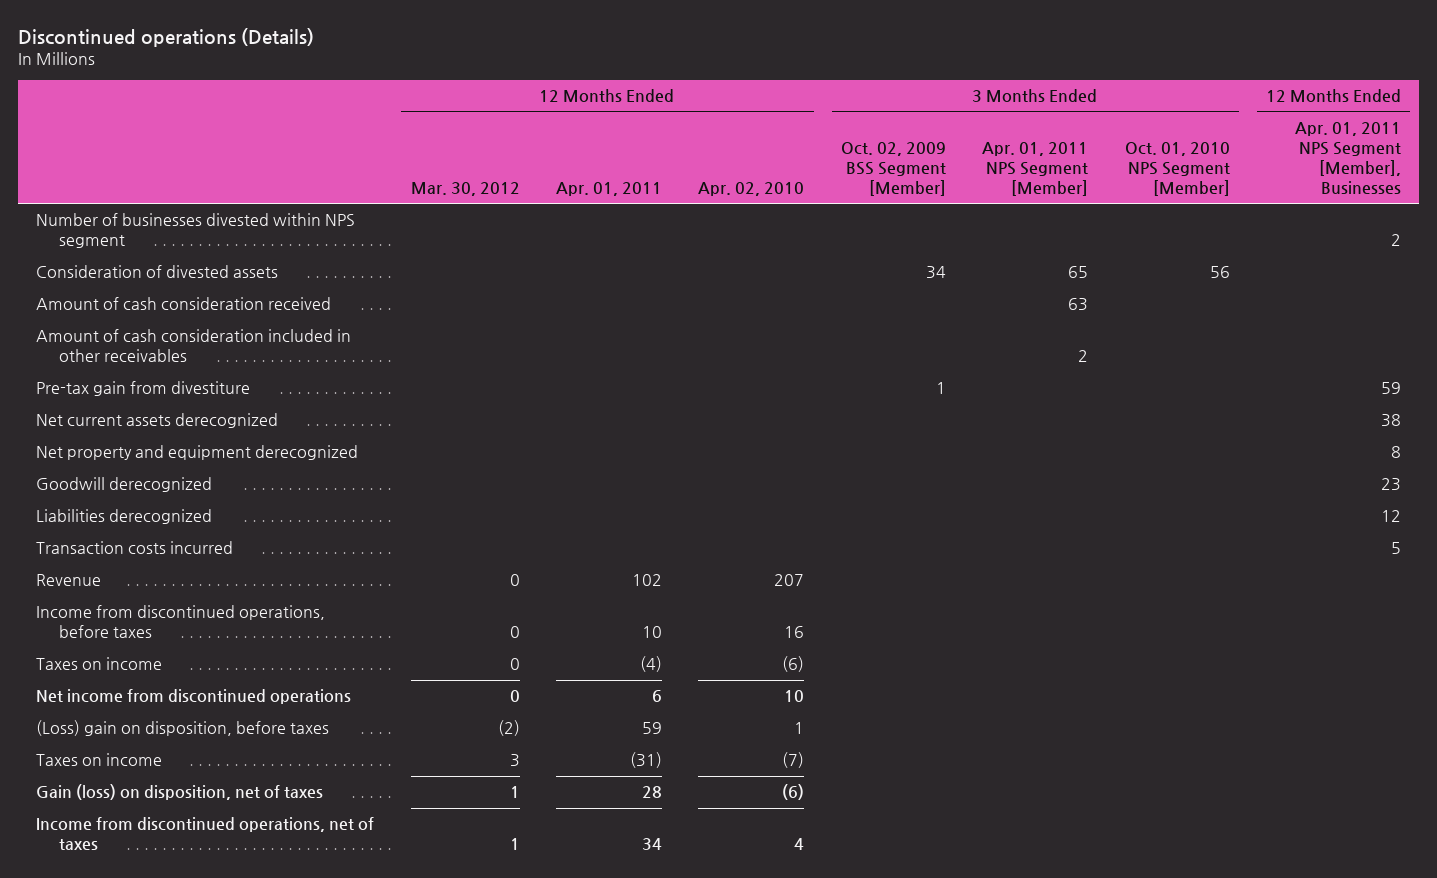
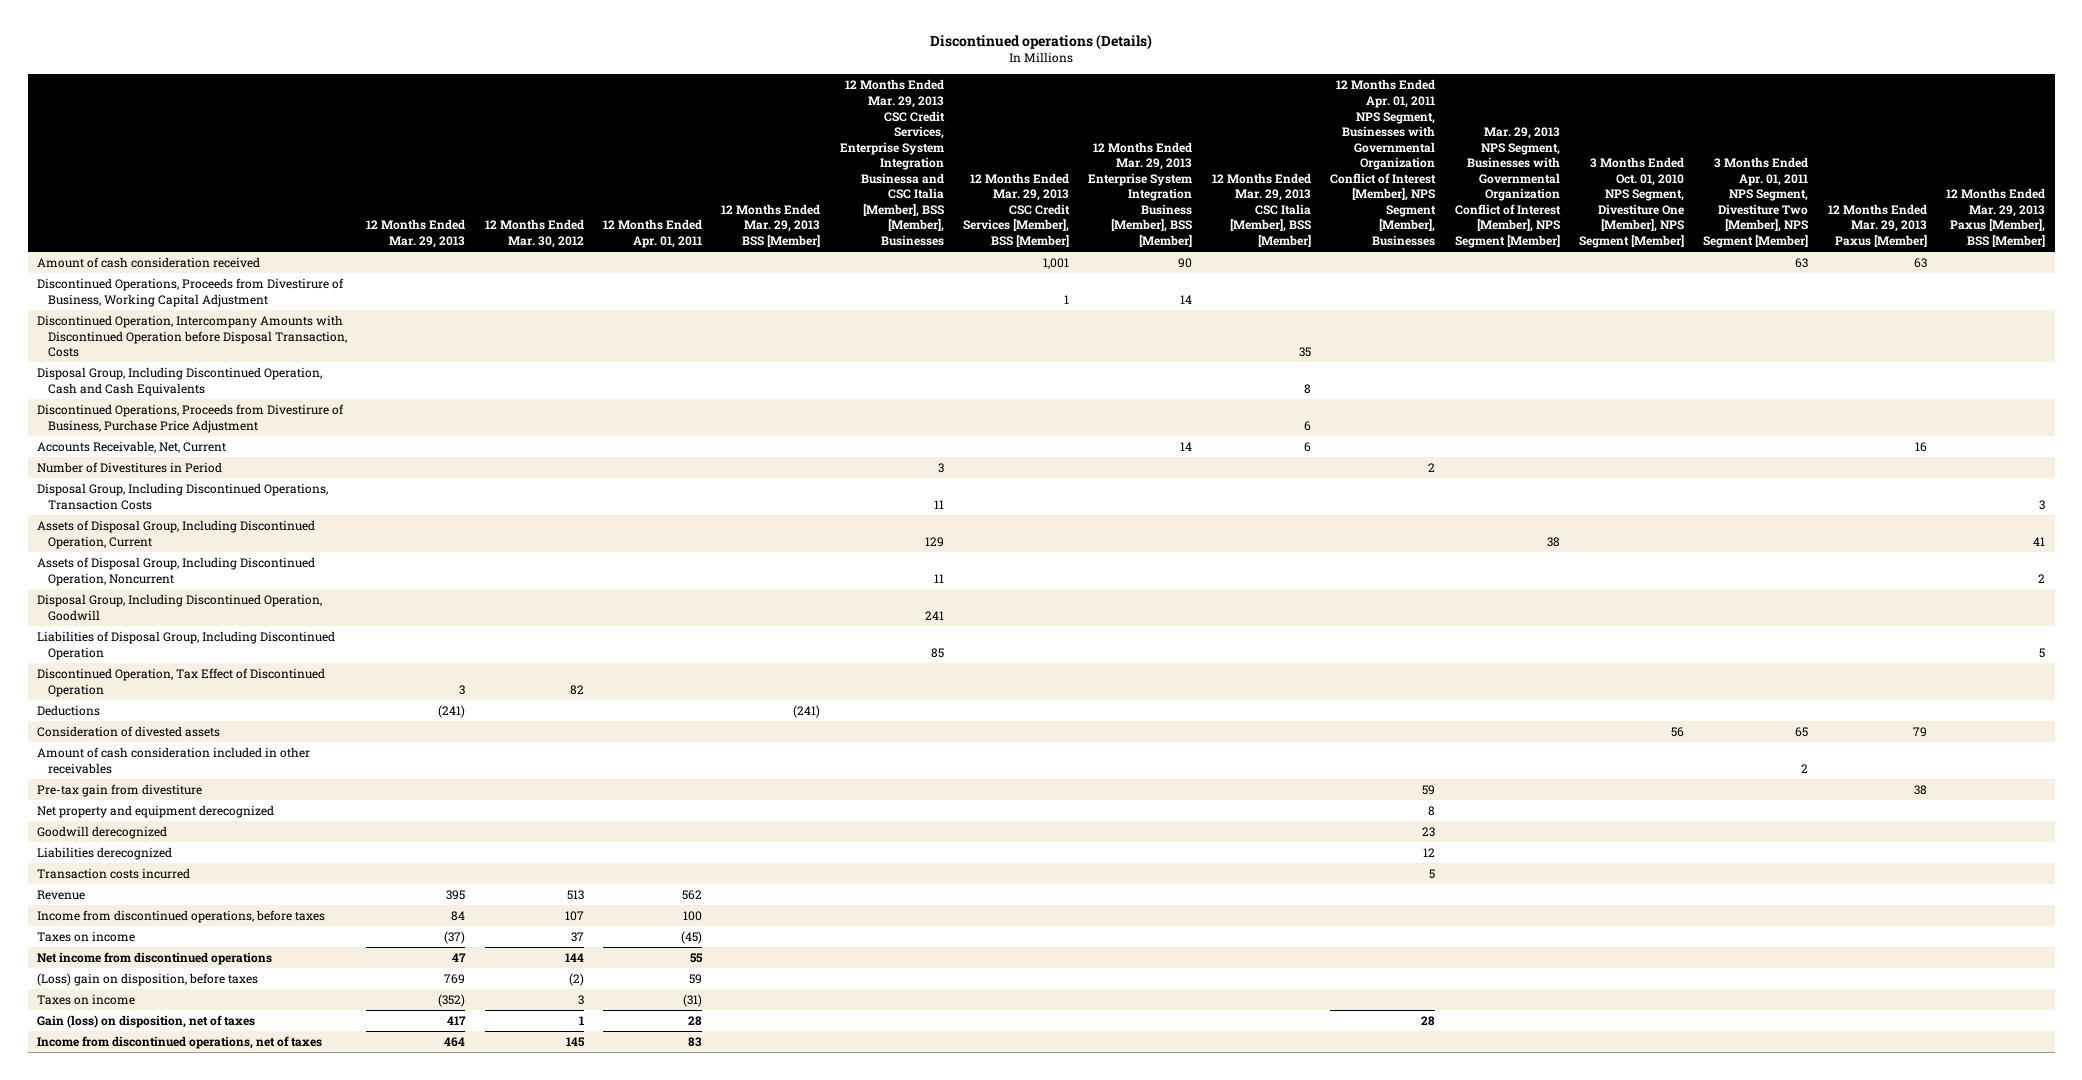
- | 12 Months Ended Mar. 30, 2012 | 12 Months Ended Apr. 01, 2011 | 12 Months Ended Apr. 02, 2010 | 3 Months Ended Oct. 02, 2009 BSS Segment [Member] | 3 Months Ended Apr. 01, 2011 NPS Segment [Member] | 3 Months Ended Oct. 01, 2010 NPS Segment [Member] | 12 Months Ended Apr. 01, 2011 NPS Segment [Member], Businesses
+ | 12 Months Ended Mar. 29, 2013 | 12 Months Ended Mar. 30, 2012 | 12 Months Ended Apr. 01, 2011 | 12 Months Ended Mar. 29, 2013 BSS [Member] | 12 Months Ended Mar. 29, 2013 CSC Credit Services, Enterprise System Integration Businessa and CSC Italia [Member], BSS [Member], Businesses | 12 Months Ended Mar. 29, 2013 CSC Credit Services [Member], BSS [Member] | 12 Months Ended Mar. 29, 2013 Enterprise System Integration Business [Member], BSS [Member] | 12 Months Ended Mar. 29, 2013 CSC Italia [Member], BSS [Member] | 12 Months Ended Apr. 01, 2011 NPS Segment, Businesses with Governmental Organization Conflict of Interest [Member], NPS Segment [Member], Businesses | Mar. 29, 2013 NPS Segment, Businesses with Governmental Organization Conflict of Interest [Member], NPS Segment [Member] | 3 Months Ended Oct. 01, 2010 NPS Segment, Divestiture One [Member], NPS Segment [Member] | 3 Months Ended Apr. 01, 2011 NPS Segment, Divestiture Two [Member], NPS Segment [Member] | 12 Months Ended Mar. 29, 2013 Paxus [Member] | 12 Months Ended Mar. 29, 2013 Paxus [Member], BSS [Member]
- Number of businesses divested within NPS segment | | | | | | | 2
+ Discontinued Operations, Proceeds from Divestirure of Business, Working Capital Adjustment | | | | | | 1 | 14 | | | | | | |
+ Discontinued Operation, Intercompany Amounts with Discontinued Operation before Disposal Transaction, Costs | | | | | | | | 35 | | | | | |
+ Disposal Group, Including Discontinued Operation, Cash and Cash Equivalents | | | | | | | | 8 | | | | | |
+ Discontinued Operations, Proceeds from Divestirure of Business, Purchase Price Adjustment | | | | | | | | 6 | | | | | |
+ Accounts Receivable, Net, Current | | | | | | | 14 | 6 | | | | | 16 |
+ Number of Divestitures in Period | | | | | 3 | | | | 2 | | | | |
+ Disposal Group, Including Discontinued Operations, Transaction Costs | | | | | 11 | | | | | | | | | 3
+ Assets of Disposal Group, Including Discontinued Operation, Current | | | | | 129 | | | | | 38 | | | | 41
+ Assets of Disposal Group, Including Discontinued Operation, Noncurrent | | | | | 11 | | | | | | | | | 2
+ Disposal Group, Including Discontinued Operation, Goodwill | | | | | 241 | | | | | | | | |
+ Liabilities of Disposal Group, Including Discontinued Operation | | | | | 85 | | | | | | | | | 5
+ Discontinued Operation, Tax Effect of Discontinued Operation | 3 | 82 | | | | | | | | | | | |
+ Deductions | (241) | | | (241) | | | | | | | | | |
moved down: Consideration of divested assets | | | | | | | | | | | 56 | 65 | 79 |
- Net current assets derecognized | | | | | | | 38
- Revenue | 0 | 102 | 207 | | | |
- Income from discontinued operations, before taxes | 0 | 10 | 16 | | | |
- Taxes on income | 0 | (4) | (6) | | | |
- Net income from discontinued operations | 0 | 6 | 10 | | | |
+ Revenue | 395 | 513 | 562 | | | | | | | | | | |
+ Income from discontinued operations, before taxes | 84 | 107 | 100 | | | | | | | | | | |
+ Taxes on income | (37) | 37 | (45) | | | | | | | | | | |
+ Net income from discontinued operations | 47 | 144 | 55 | | | | | | | | | | |
- Income from discontinued operations, net of taxes | 1 | 34 | 4 | | | |
+ Income from discontinued operations, net of taxes | 464 | 145 | 83 | | | | | | | | | | |

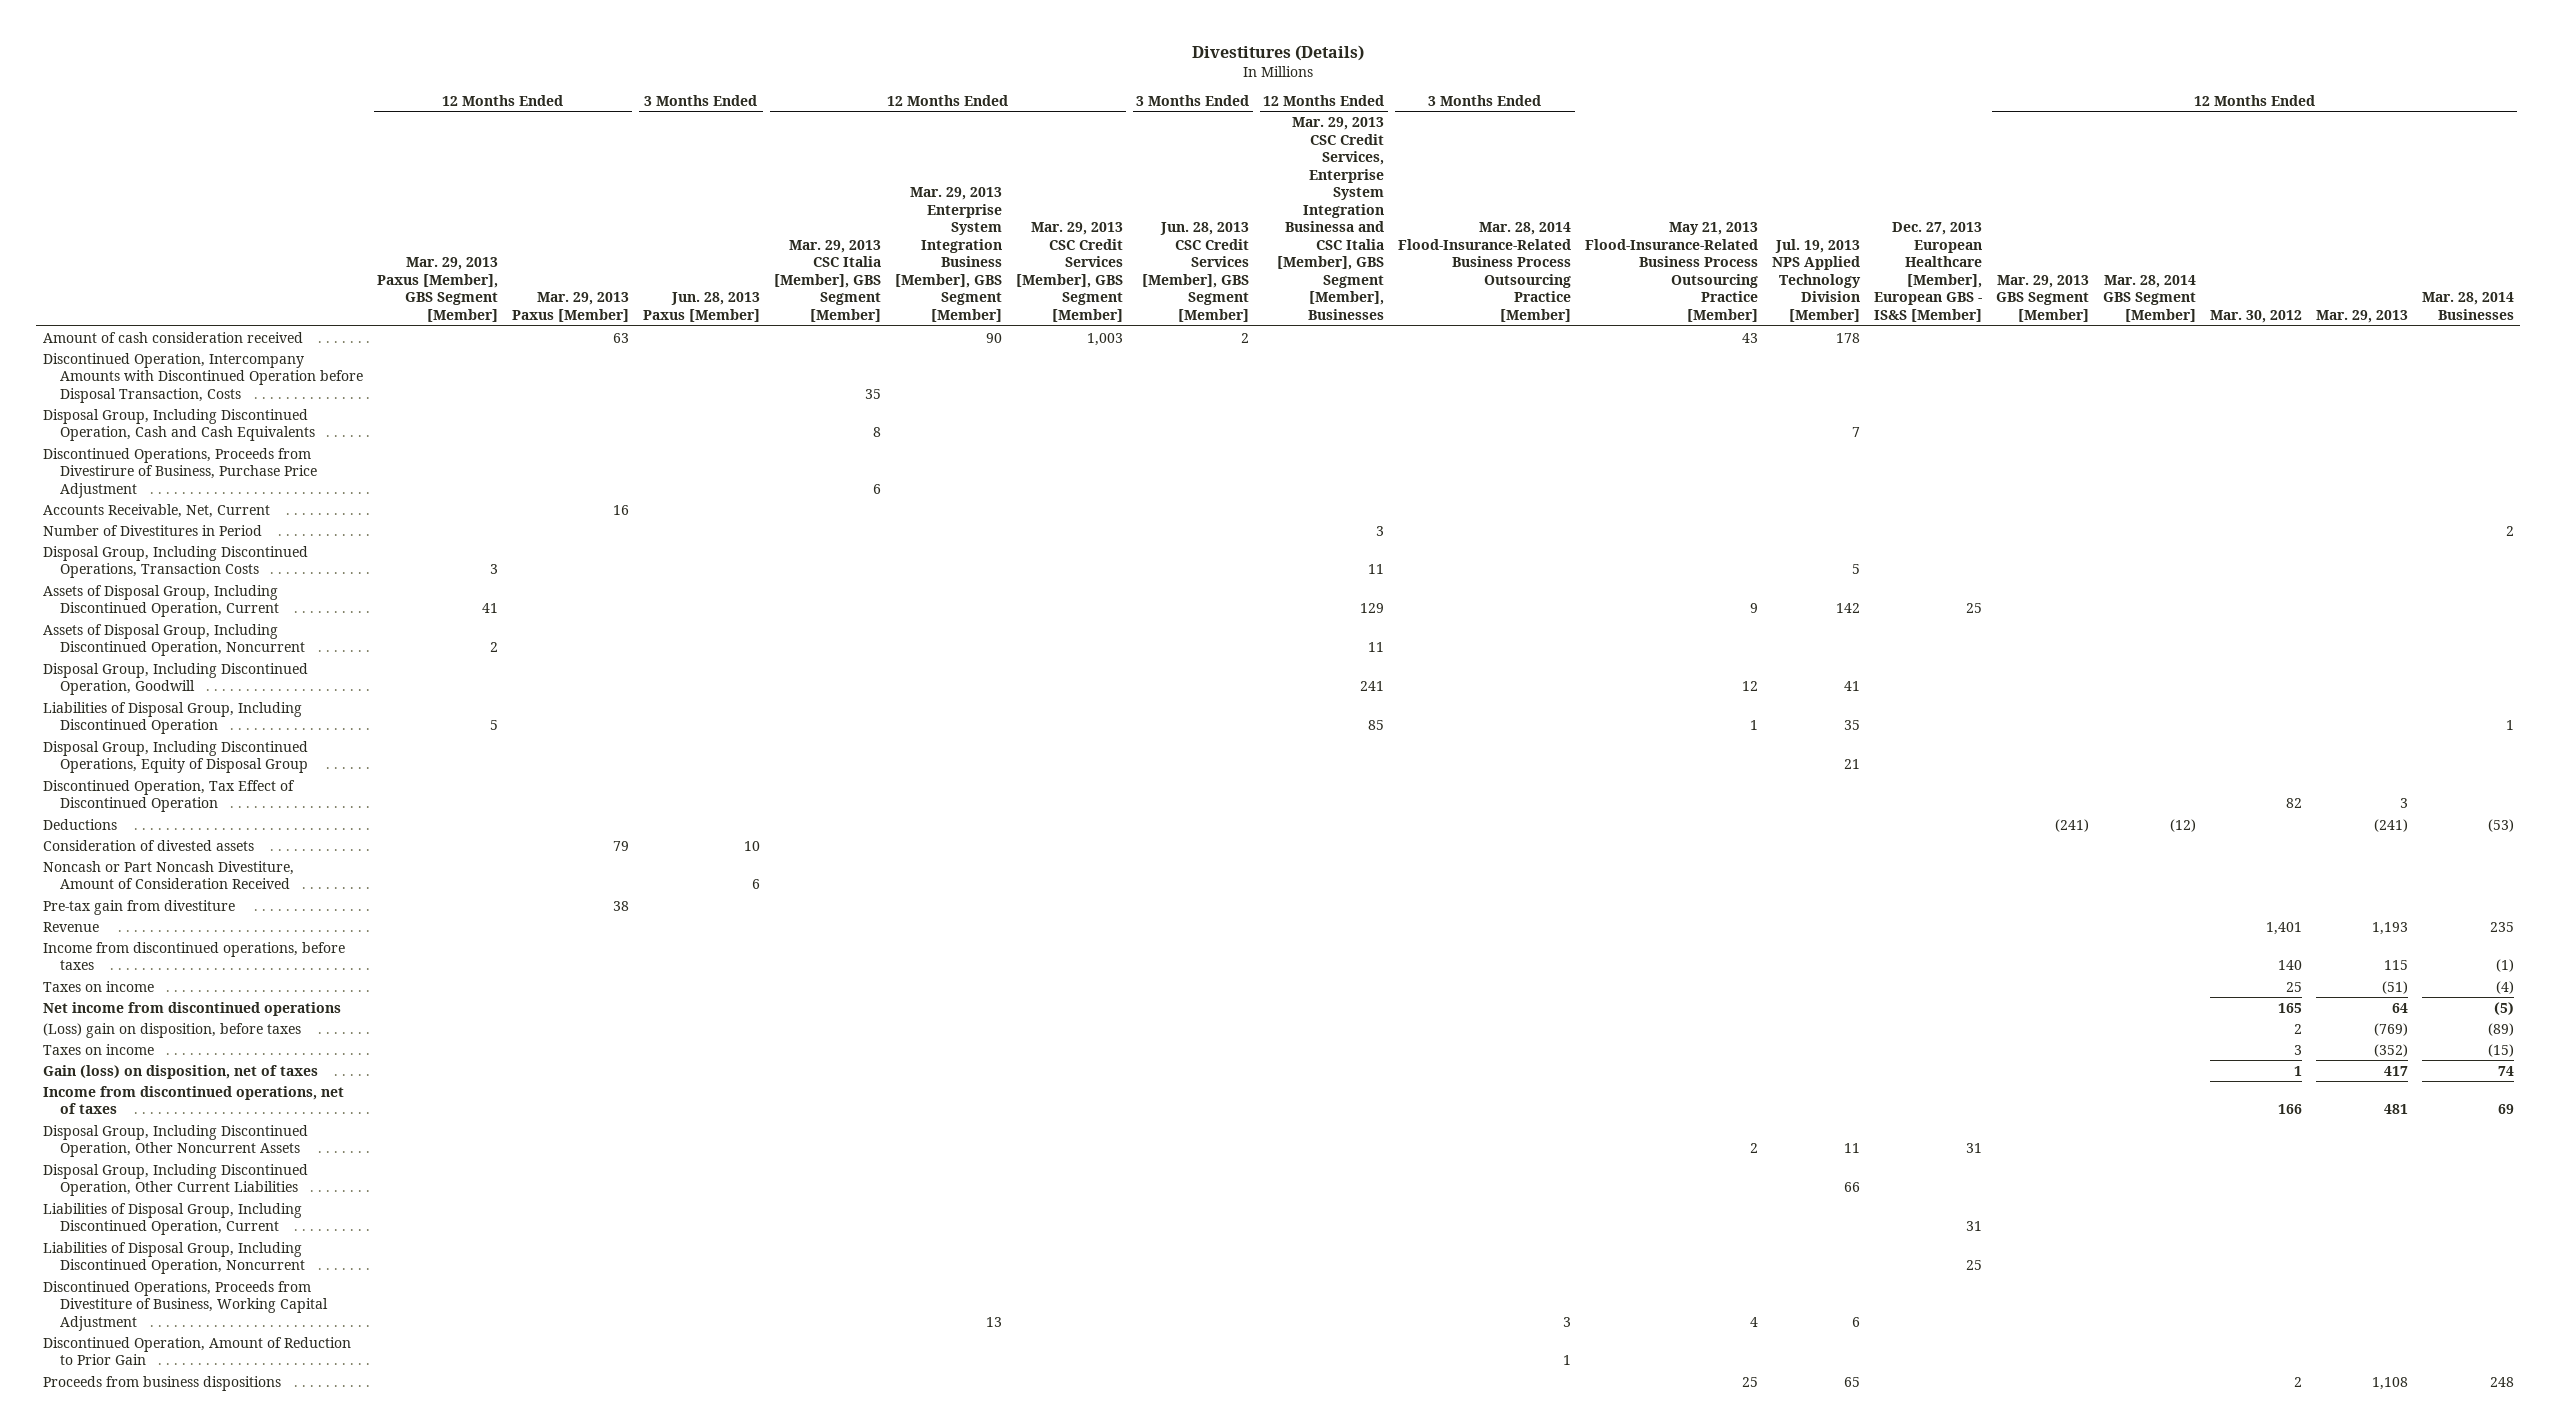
- Discontinued operations (Details)
+ Divestitures (Details)
- | 12 Months Ended Mar. 29, 2013 | 12 Months Ended Mar. 30, 2012 | 12 Months Ended Apr. 01, 2011 | 12 Months Ended Mar. 29, 2013 BSS [Member] | 12 Months Ended Mar. 29, 2013 CSC Credit Services, Enterprise System Integration Businessa and CSC Italia [Member], BSS [Member], Businesses | 12 Months Ended Mar. 29, 2013 CSC Credit Services [Member], BSS [Member] | 12 Months Ended Mar. 29, 2013 Enterprise System Integration Business [Member], BSS [Member] | 12 Months Ended Mar. 29, 2013 CSC Italia [Member], BSS [Member] | 12 Months Ended Apr. 01, 2011 NPS Segment, Businesses with Governmental Organization Conflict of Interest [Member], NPS Segment [Member], Businesses | Mar. 29, 2013 NPS Segment, Businesses with Governmental Organization Conflict of Interest [Member], NPS Segment [Member] | 3 Months Ended Oct. 01, 2010 NPS Segment, Divestiture One [Member], NPS Segment [Member] | 3 Months Ended Apr. 01, 2011 NPS Segment, Divestiture Two [Member], NPS Segment [Member] | 12 Months Ended Mar. 29, 2013 Paxus [Member] | 12 Months Ended Mar. 29, 2013 Paxus [Member], BSS [Member]
+ | 12 Months Ended Mar. 29, 2013 Paxus [Member], GBS Segment [Member] | 12 Months Ended Mar. 29, 2013 Paxus [Member] | 3 Months Ended Jun. 28, 2013 Paxus [Member] | 12 Months Ended Mar. 29, 2013 CSC Italia [Member], GBS Segment [Member] | 12 Months Ended Mar. 29, 2013 Enterprise System Integration Business [Member], GBS Segment [Member] | 12 Months Ended Mar. 29, 2013 CSC Credit Services [Member], GBS Segment [Member] | 3 Months Ended Jun. 28, 2013 CSC Credit Services [Member], GBS Segment [Member] | 12 Months Ended Mar. 29, 2013 CSC Credit Services, Enterprise System Integration Businessa and CSC Italia [Member], GBS Segment [Member], Businesses | 3 Months Ended Mar. 28, 2014 Flood-Insurance-Related Business Process Outsourcing Practice [Member] | May 21, 2013 Flood-Insurance-Related Business Process Outsourcing Practice [Member] | Jul. 19, 2013 NPS Applied Technology Division [Member] | Dec. 27, 2013 European Healthcare [Member], European GBS - IS&S [Member] | 12 Months Ended Mar. 29, 2013 GBS Segment [Member] | 12 Months Ended Mar. 28, 2014 GBS Segment [Member] | 12 Months Ended Mar. 30, 2012 | 12 Months Ended Mar. 29, 2013 | 12 Months Ended Mar. 28, 2014 Businesses
- Discontinued Operations, Proceeds from Divestirure of Business, Working Capital Adjustment | | | | | | 1 | 14 | | | | | | |
+ Disposal Group, Including Discontinued Operations, Equity of Disposal Group | | | | | | | | | | | 21 | | | | | |
- Amount of cash consideration included in other receivables | | | | | | | | | | | | 2 | |
+ Noncash or Part Noncash Divestiture, Amount of Consideration Received | | | 6 | | | | | | | | | | | | | |
- Net property and equipment derecognized | | | | | | | | | 8 | | | | |
- Goodwill derecognized | | | | | | | | | 23 | | | | |
- Liabilities derecognized | | | | | | | | | 12 | | | | |
- Transaction costs incurred | | | | | | | | | 5 | | | | |
- Revenue | 395 | 513 | 562 | | | | | | | | | | |
- Income from discontinued operations, before taxes | 84 | 107 | 100 | | | | | | | | | | |
- Taxes on income | (37) | 37 | (45) | | | | | | | | | | |
- Net income from discontinued operations | 47 | 144 | 55 | | | | | | | | | | |
- (Loss) gain on disposition, before taxes | 769 | (2) | 59 | | | | | | | | | | |
+ Revenue | | | | | | | | | | | | | | | 1,401 | 1,193 | 235
+ Income from discontinued operations, before taxes | | | | | | | | | | | | | | | 140 | 115 | (1)
+ Taxes on income | | | | | | | | | | | | | | | 25 | (51) | (4)
+ Net income from discontinued operations | | | | | | | | | | | | | | | 165 | 64 | (5)
+ (Loss) gain on disposition, before taxes | | | | | | | | | | | | | | | 2 | (769) | (89)
- Income from discontinued operations, net of taxes | 464 | 145 | 83 | | | | | | | | | | |
+ Income from discontinued operations, net of taxes | | | | | | | | | | | | | | | 166 | 481 | 69
+ Disposal Group, Including Discontinued Operation, Other Noncurrent Assets | | | | | | | | | | 2 | 11 | 31 | | | | |
+ Disposal Group, Including Discontinued Operation, Other Current Liabilities | | | | | | | | | | | 66 | | | | | |
+ Liabilities of Disposal Group, Including Discontinued Operation, Current | | | | | | | | | | | | 31 | | | | |
+ Liabilities of Disposal Group, Including Discontinued Operation, Noncurrent | | | | | | | | | | | | 25 | | | | |
+ Discontinued Operations, Proceeds from Divestiture of Business, Working Capital Adjustment | | | | | 13 | | | | 3 | 4 | 6 | | | | | |
+ Discontinued Operation, Amount of Reduction to Prior Gain | | | | | | | | | 1 | | | | | | | |
+ Proceeds from business dispositions | | | | | | | | | | 25 | 65 | | | | 2 | 1,108 | 248

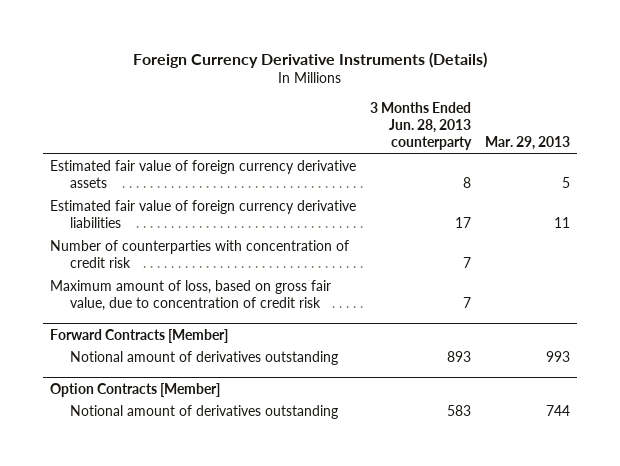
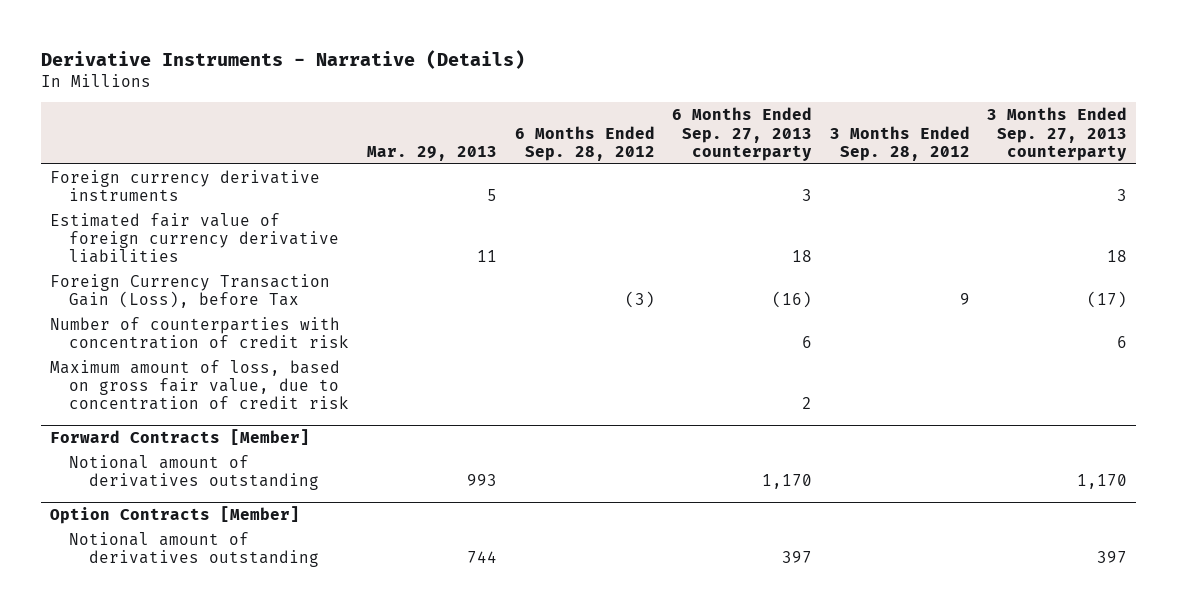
- Foreign Currency Derivative Instruments (Details)
+ Derivative Instruments - Narrative (Details)
- | 3 Months Ended Jun. 28, 2013 counterparty | Mar. 29, 2013
+ | Mar. 29, 2013 | 6 Months Ended Sep. 28, 2012 | 6 Months Ended Sep. 27, 2013 counterparty | 3 Months Ended Sep. 28, 2012 | 3 Months Ended Sep. 27, 2013 counterparty
- Estimated fair value of foreign currency derivative assets | 8 | 5
+ Foreign currency derivative instruments | 5 | | 3 | | 3
+ Foreign Currency Transaction Gain (Loss), before Tax | | (3) | (16) | 9 | (17)

